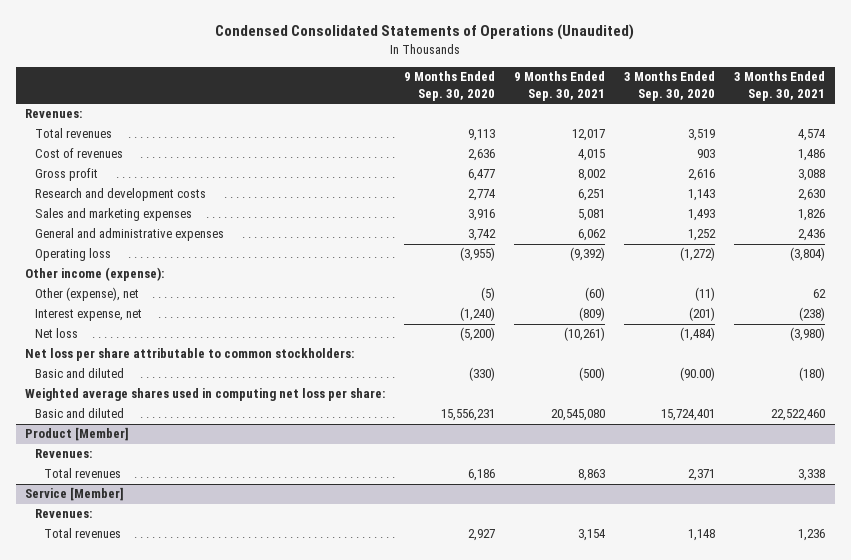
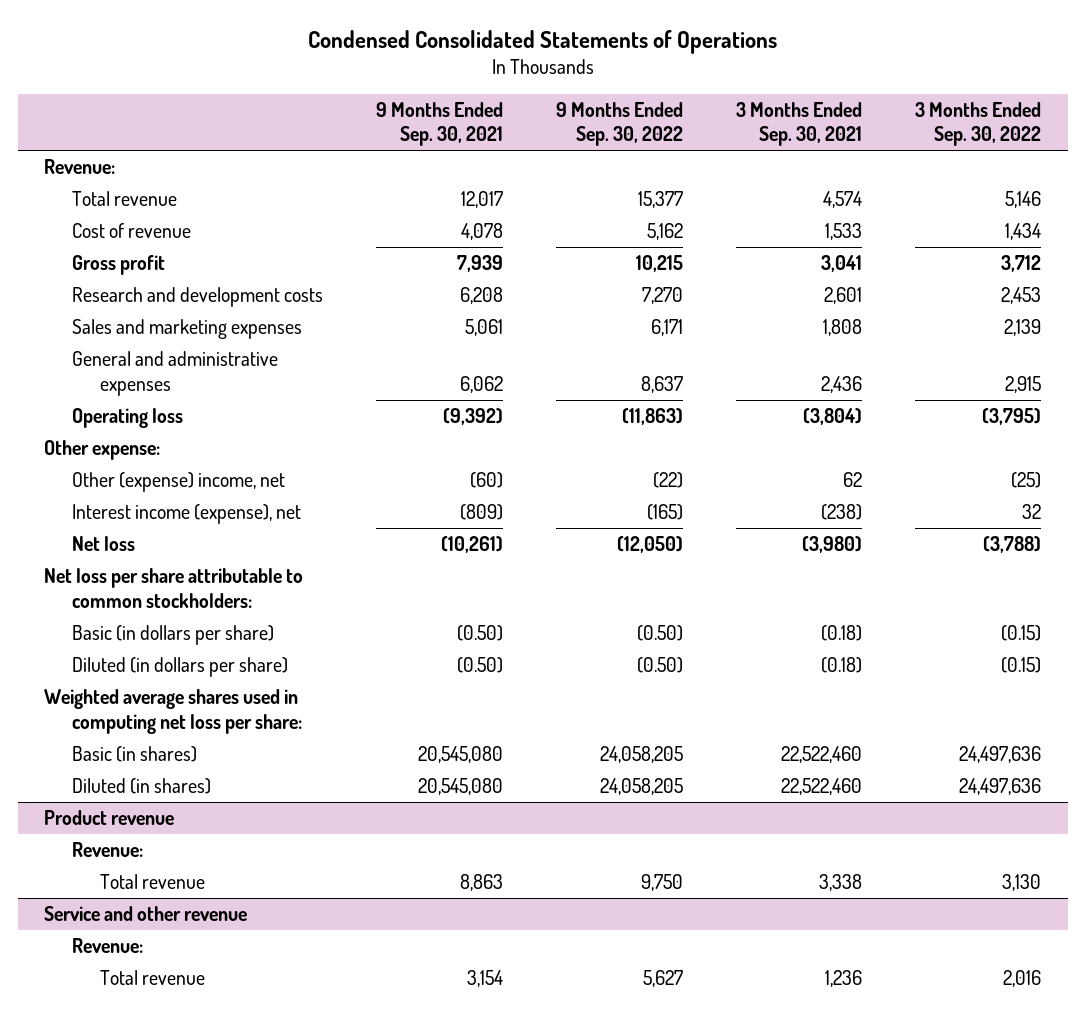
- Condensed Consolidated Statements of Operations (Unaudited)
+ Condensed Consolidated Statements of Operations
- | 9 Months Ended Sep. 30, 2020 | 9 Months Ended Sep. 30, 2021 | 3 Months Ended Sep. 30, 2020 | 3 Months Ended Sep. 30, 2021
+ | 9 Months Ended Sep. 30, 2021 | 9 Months Ended Sep. 30, 2022 | 3 Months Ended Sep. 30, 2021 | 3 Months Ended Sep. 30, 2022
- Revenues:
- Total revenues | 9,113 | 12,017 | 3,519 | 4,574
- Cost of revenues | 2,636 | 4,015 | 903 | 1,486
- Gross profit | 6,477 | 8,002 | 2,616 | 3,088
- Research and development costs | 2,774 | 6,251 | 1,143 | 2,630
- Sales and marketing expenses | 3,916 | 5,081 | 1,493 | 1,826
+ Revenue:
+ Total revenue | 12,017 | 15,377 | 4,574 | 5,146
+ Cost of revenue | 4,078 | 5,162 | 1,533 | 1,434
+ Gross profit | 7,939 | 10,215 | 3,041 | 3,712
+ Research and development costs | 6,208 | 7,270 | 2,601 | 2,453
+ Sales and marketing expenses | 5,061 | 6,171 | 1,808 | 2,139
- Other income (expense):
- Other (expense), net | (5) | (60) | (11) | 62
- Interest expense, net | (1,240) | (809) | (201) | (238)
+ Other expense:
+ Other (expense) income, net | (60) | (22) | 62 | (25)
+ Interest income (expense), net | (809) | (165) | (238) | 32
- Basic and diluted | (330) | (500) | (90.00) | (180)
+ Basic (in dollars per share) | (0.50) | (0.50) | (0.18) | (0.15)
+ Diluted (in dollars per share) | (0.50) | (0.50) | (0.18) | (0.15)
- Basic and diluted | 15,556,231 | 20,545,080 | 15,724,401 | 22,522,460
- Product [Member]
- Revenues:
- Total revenues | 6,186 | 8,863 | 2,371 | 3,338
- Service [Member]
- Revenues:
- Total revenues | 2,927 | 3,154 | 1,148 | 1,236
+ Basic (in shares) | 20,545,080 | 24,058,205 | 22,522,460 | 24,497,636
+ Diluted (in shares) | 20,545,080 | 24,058,205 | 22,522,460 | 24,497,636
+ Product revenue
+ Revenue:
+ Total revenue | 8,863 | 9,750 | 3,338 | 3,130
+ Service and other revenue
+ Revenue:
+ Total revenue | 3,154 | 5,627 | 1,236 | 2,016

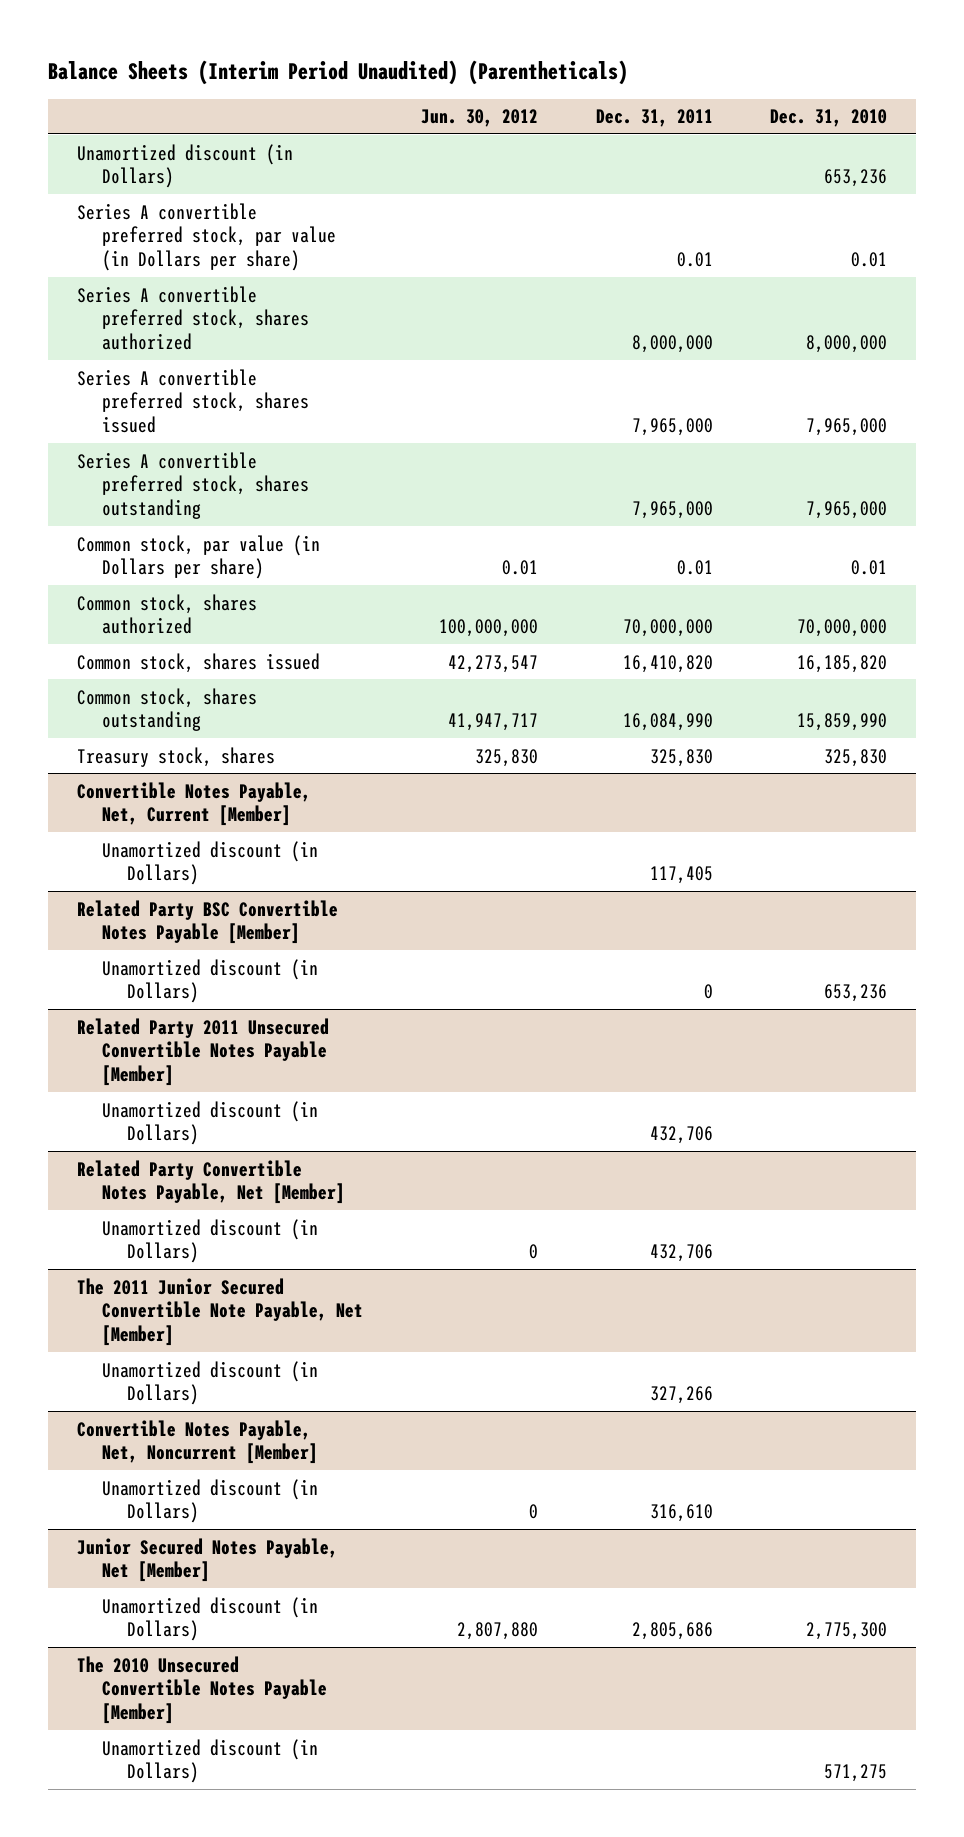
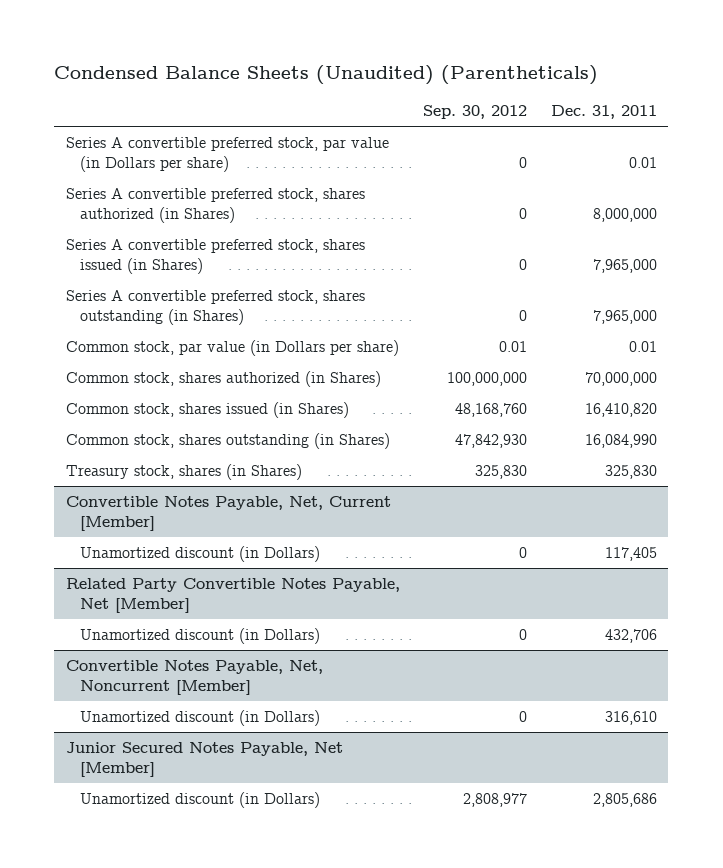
- Balance Sheets (Interim Period Unaudited) (Parentheticals)
+ Condensed Balance Sheets (Unaudited) (Parentheticals)
- | Jun. 30, 2012 | Dec. 31, 2011 | Dec. 31, 2010
+ | Sep. 30, 2012 | Dec. 31, 2011
- Unamortized discount (in Dollars) | | | 653,236
- Series A convertible preferred stock, shares authorized | | 8,000,000 | 8,000,000
- Series A convertible preferred stock, shares issued | | 7,965,000 | 7,965,000
- Series A convertible preferred stock, shares outstanding | | 7,965,000 | 7,965,000
+ Series A convertible preferred stock, shares authorized (in Shares) | 0 | 8,000,000
+ Series A convertible preferred stock, shares issued (in Shares) | 0 | 7,965,000
+ Series A convertible preferred stock, shares outstanding (in Shares) | 0 | 7,965,000
- Common stock, shares authorized | 100,000,000 | 70,000,000 | 70,000,000
- Common stock, shares issued | 42,273,547 | 16,410,820 | 16,185,820
- Common stock, shares outstanding | 41,947,717 | 16,084,990 | 15,859,990
- Treasury stock, shares | 325,830 | 325,830 | 325,830
+ Common stock, shares authorized (in Shares) | 100,000,000 | 70,000,000
+ Common stock, shares issued (in Shares) | 48,168,760 | 16,410,820
+ Common stock, shares outstanding (in Shares) | 47,842,930 | 16,084,990
+ Treasury stock, shares (in Shares) | 325,830 | 325,830
- Related Party BSC Convertible Notes Payable [Member]
- Unamortized discount (in Dollars) | | 0 | 653,236
- Related Party 2011 Unsecured Convertible Notes Payable [Member]
- Unamortized discount (in Dollars) | | 432,706 |
- The 2011 Junior Secured Convertible Note Payable, Net [Member]
- Unamortized discount (in Dollars) | | 327,266 |
- The 2010 Unsecured Convertible Notes Payable [Member]
- Unamortized discount (in Dollars) | | | 571,275

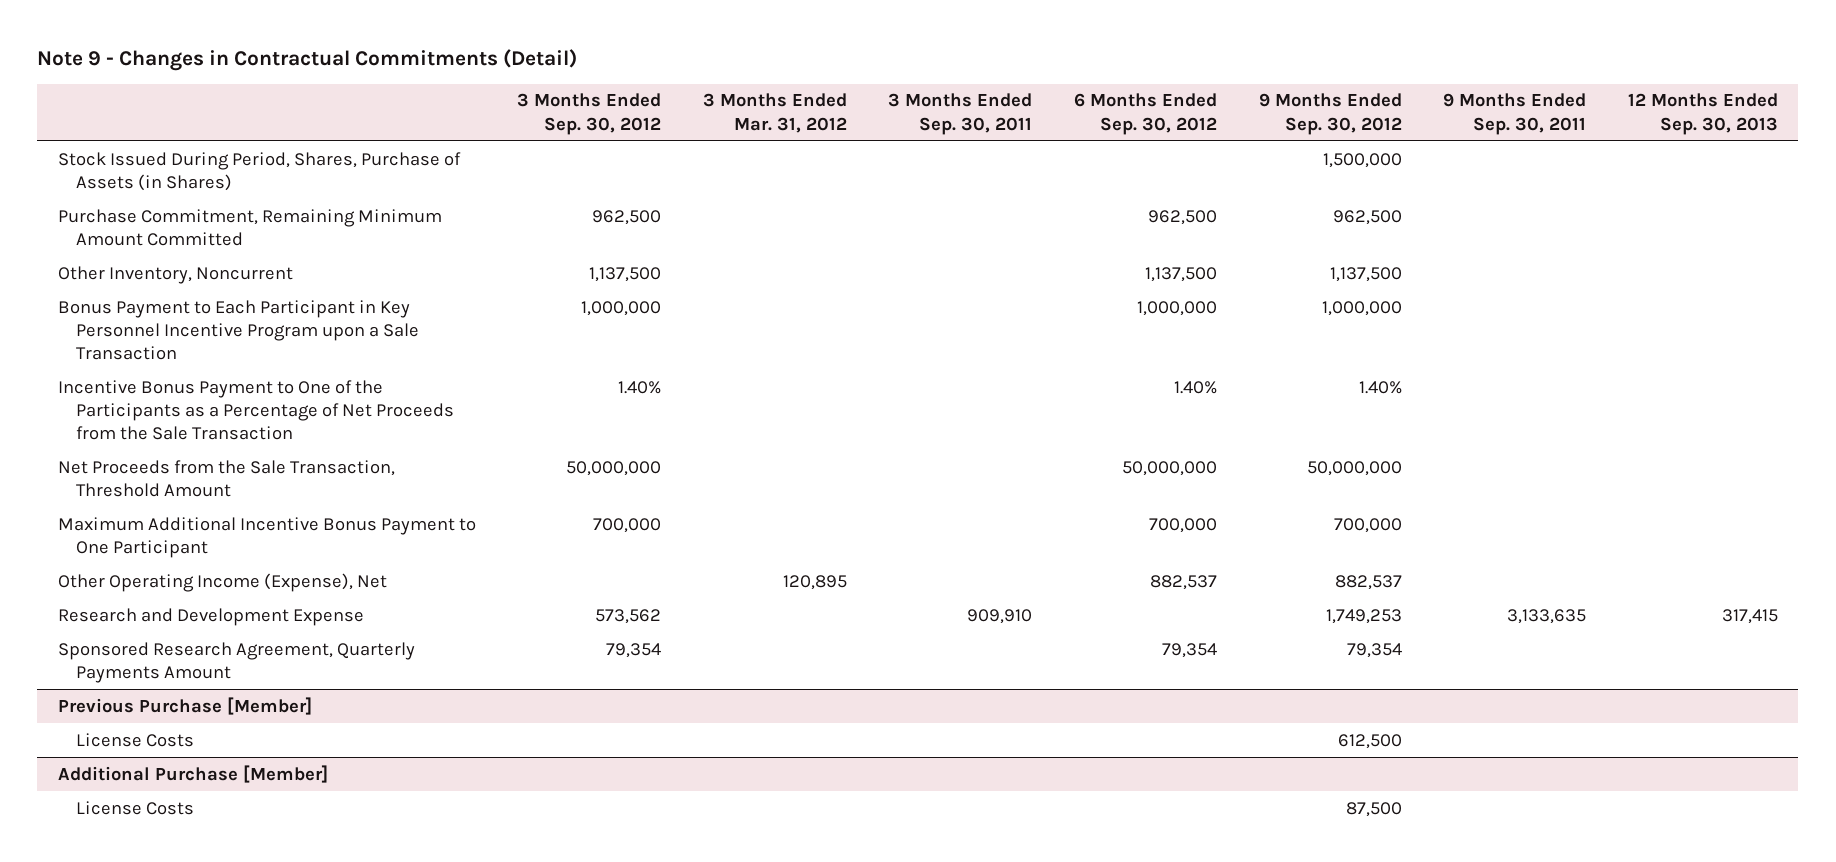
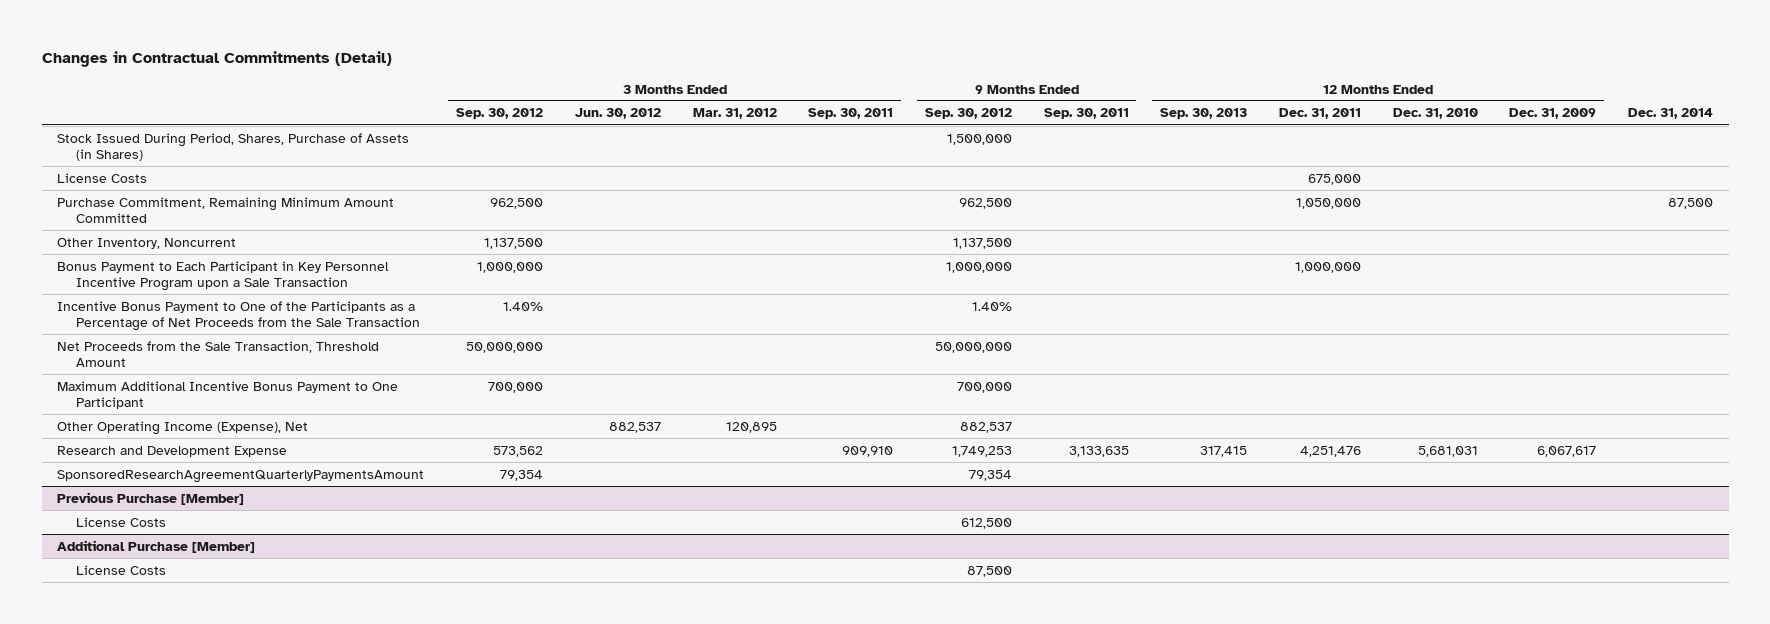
- Note 9 - Changes in Contractual Commitments (Detail)
+ Changes in Contractual Commitments (Detail)
- | 3 Months Ended Sep. 30, 2012 | 3 Months Ended Mar. 31, 2012 | 3 Months Ended Sep. 30, 2011 | 6 Months Ended Sep. 30, 2012 | 9 Months Ended Sep. 30, 2012 | 9 Months Ended Sep. 30, 2011 | 12 Months Ended Sep. 30, 2013
+ | 3 Months Ended Sep. 30, 2012 | 3 Months Ended Jun. 30, 2012 | 3 Months Ended Mar. 31, 2012 | 3 Months Ended Sep. 30, 2011 | 9 Months Ended Sep. 30, 2012 | 9 Months Ended Sep. 30, 2011 | 12 Months Ended Sep. 30, 2013 | 12 Months Ended Dec. 31, 2011 | 12 Months Ended Dec. 31, 2010 | 12 Months Ended Dec. 31, 2009 | Dec. 31, 2014
+ License Costs | | | | | | | | 675,000 | | |
- Sponsored Research Agreement, Quarterly Payments Amount | 79,354 | | | 79,354 | 79,354 | |
+ SponsoredResearchAgreementQuarterlyPaymentsAmount | 79,354 | | | | 79,354 | | | | | |

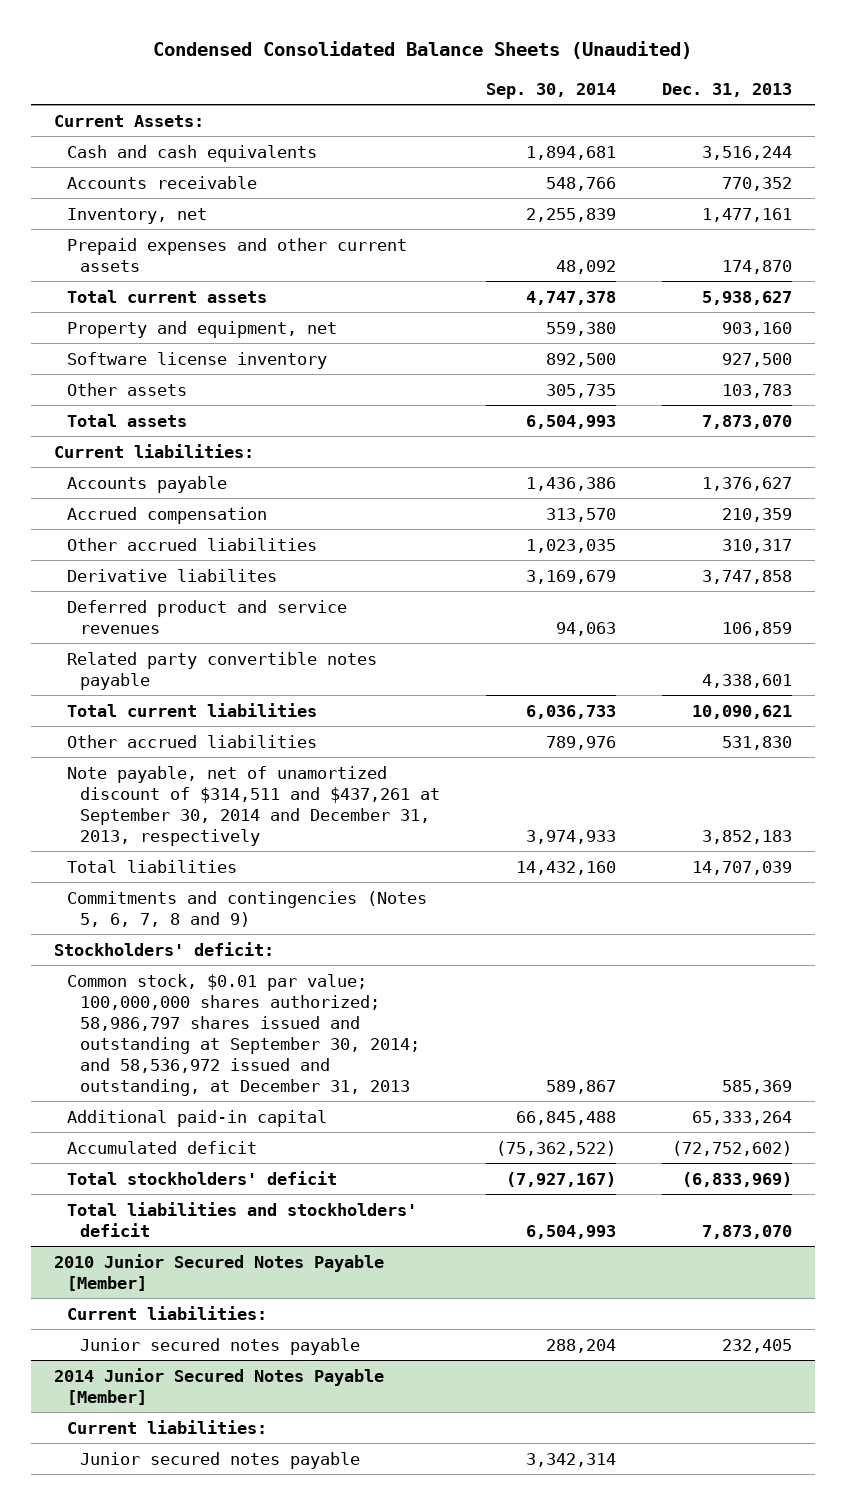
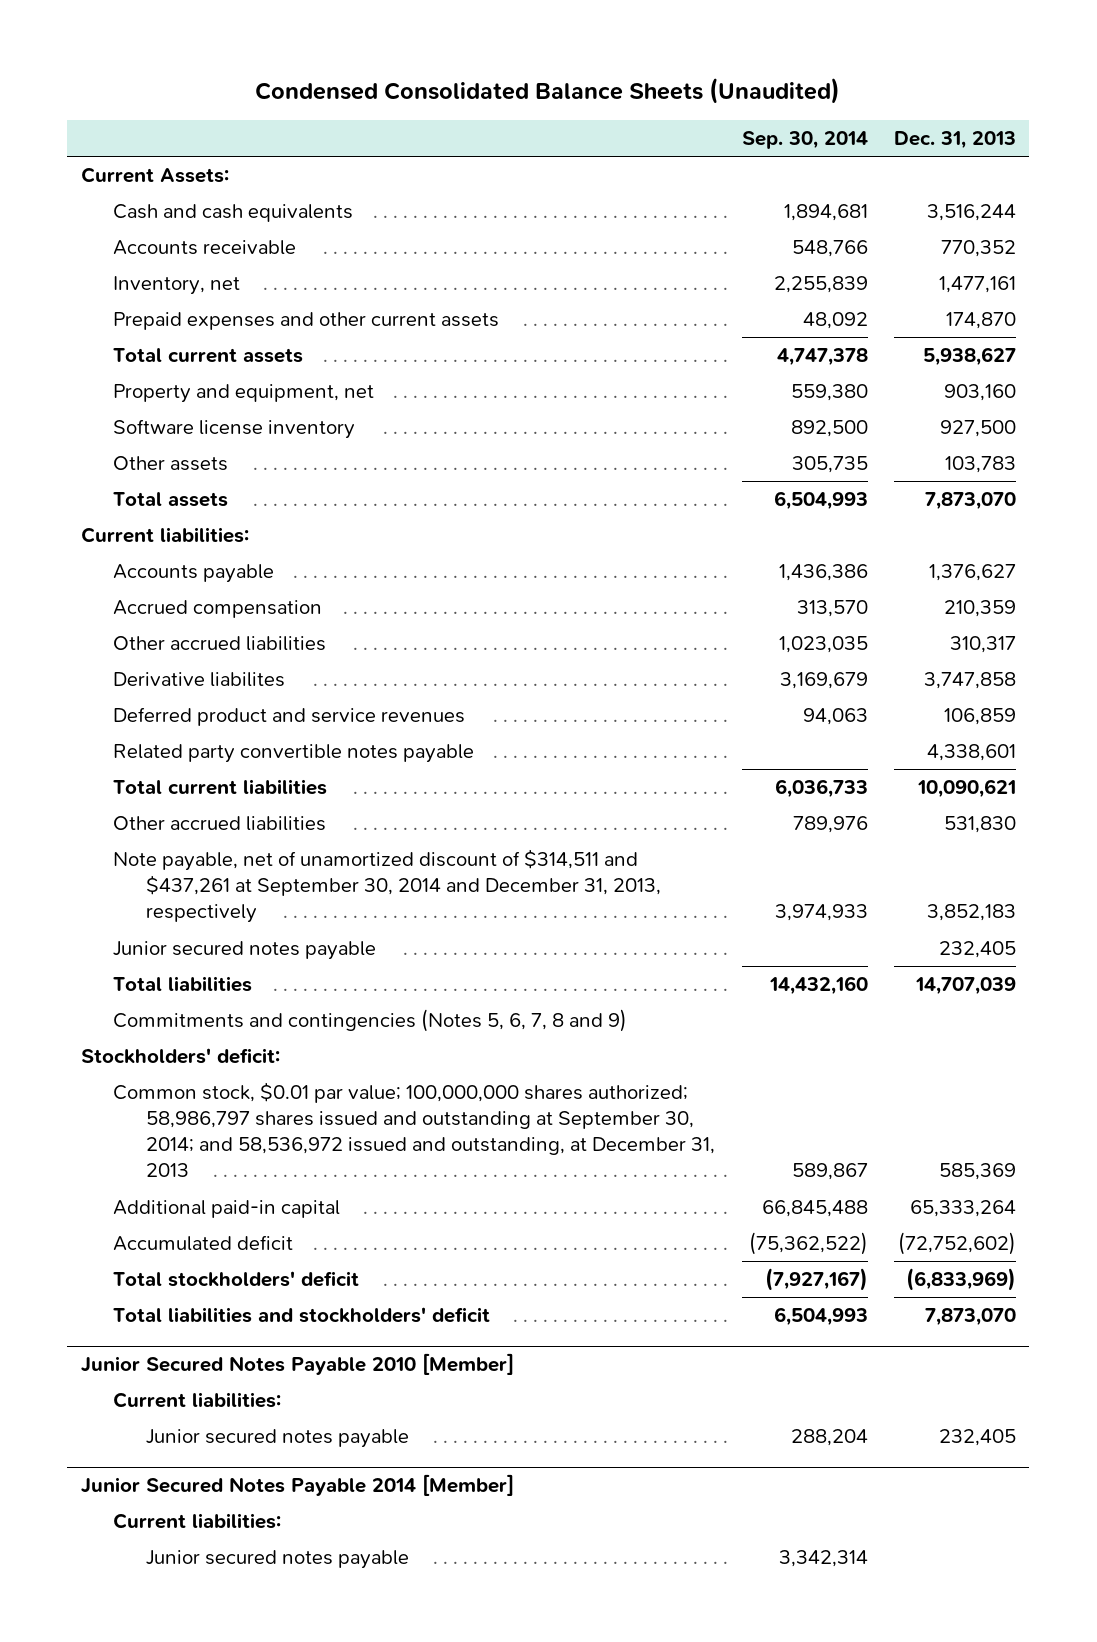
+ Junior secured notes payable | | 232,405
- 2010 Junior Secured Notes Payable [Member]
+ Junior Secured Notes Payable 2010 [Member]
- 2014 Junior Secured Notes Payable [Member]
+ Junior Secured Notes Payable 2014 [Member]

